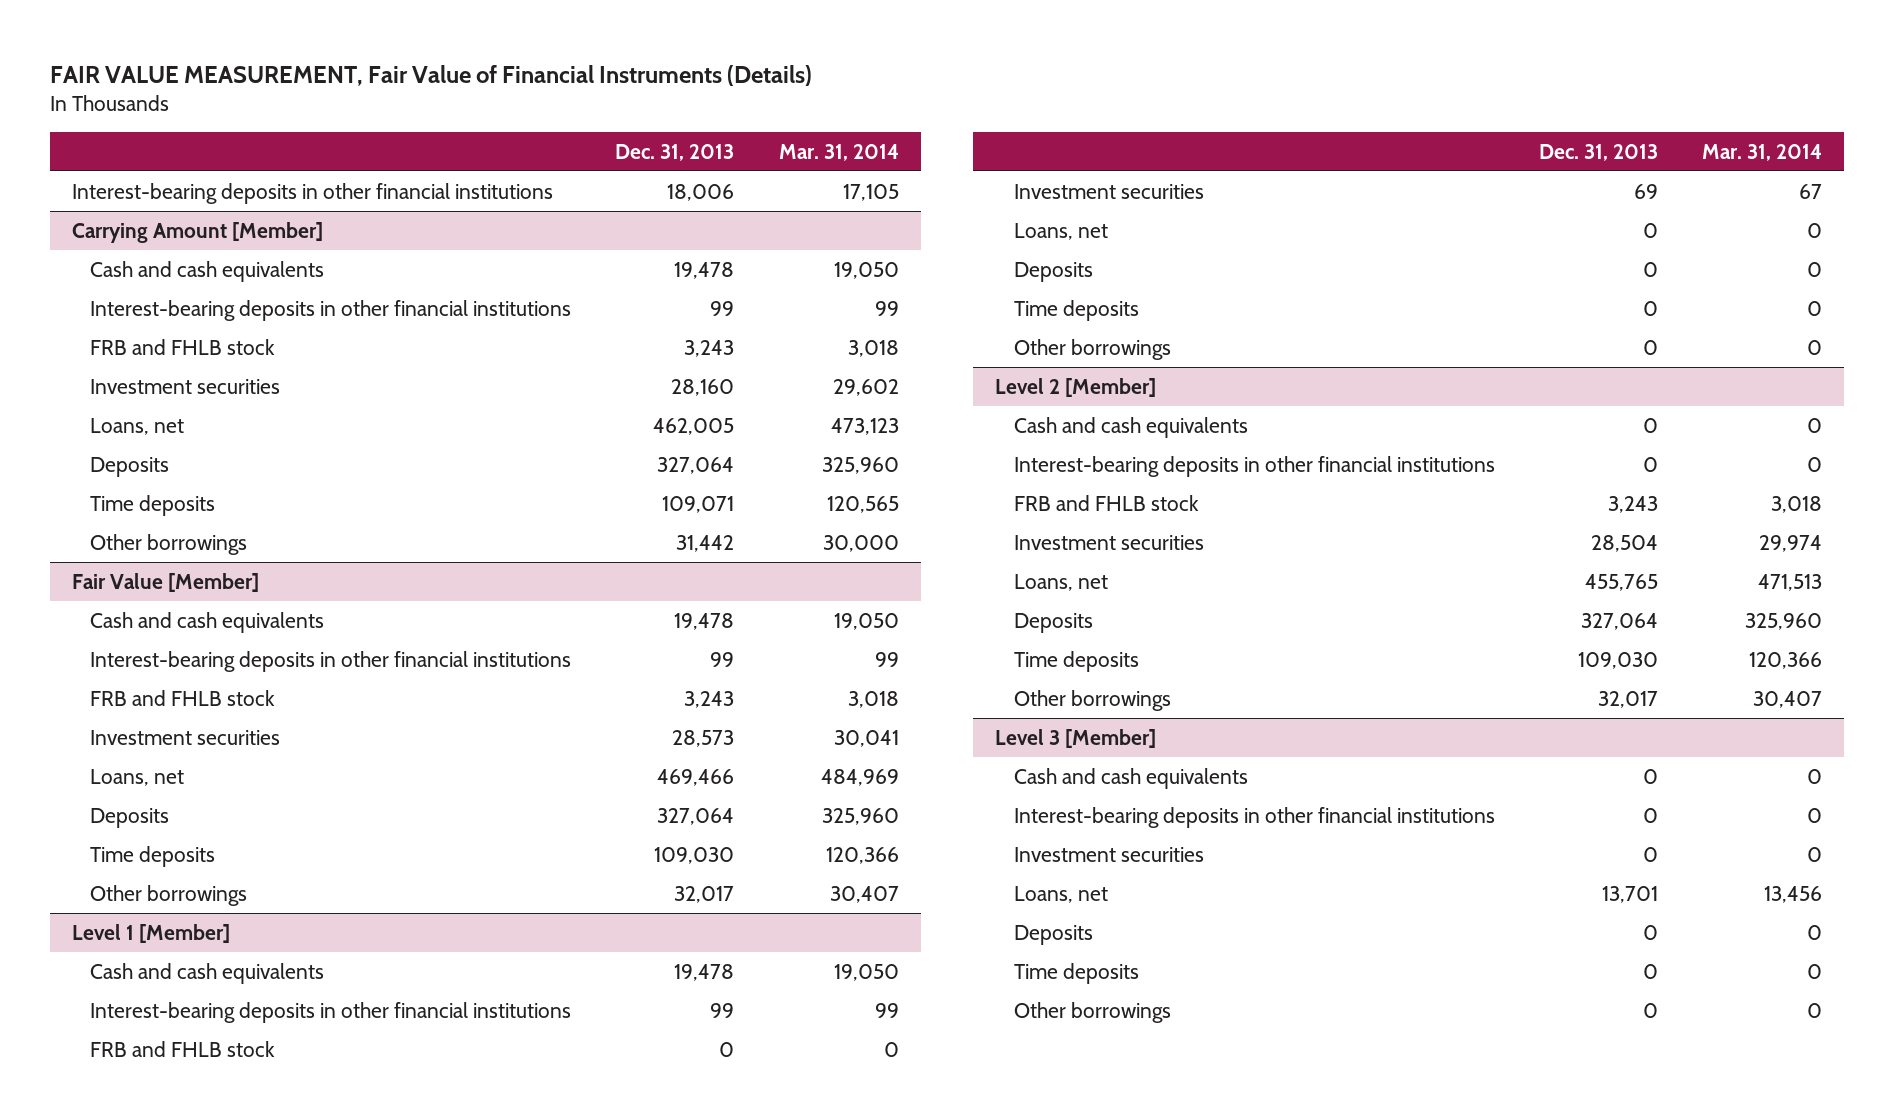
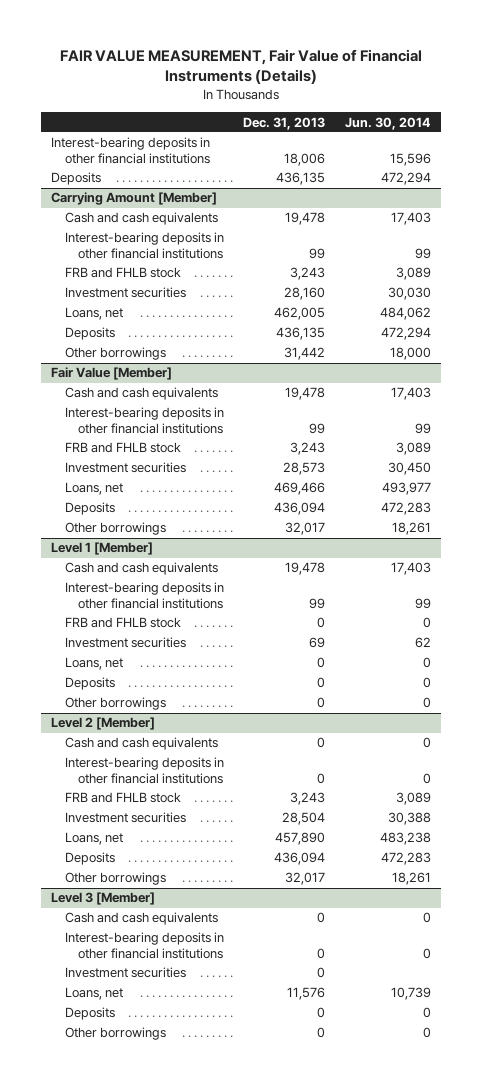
- | Dec. 31, 2013 | Mar. 31, 2014
+ | Dec. 31, 2013 | Jun. 30, 2014
+ Deposits | 436,135 | 472,294
@ Carrying Amount [Member]
- Deposits | 327,064 | 325,960
- Time deposits | 109,071 | 120,565
+ Deposits | 436,135 | 472,294
@ Fair Value [Member]
- Deposits | 327,064 | 325,960
- Time deposits | 109,030 | 120,366
+ Deposits | 436,094 | 472,283
@ Level 1 [Member]
- Time deposits | 0 | 0
@ Level 2 [Member]
- Loans, net | 455,765 | 471,513
- Deposits | 327,064 | 325,960
- Time deposits | 109,030 | 120,366
+ Loans, net | 457,890 | 483,238
+ Deposits | 436,094 | 472,283
@ Level 3 [Member]
- Loans, net | 13,701 | 13,456
+ Loans, net | 11,576 | 10,739
- Time deposits | 0 | 0

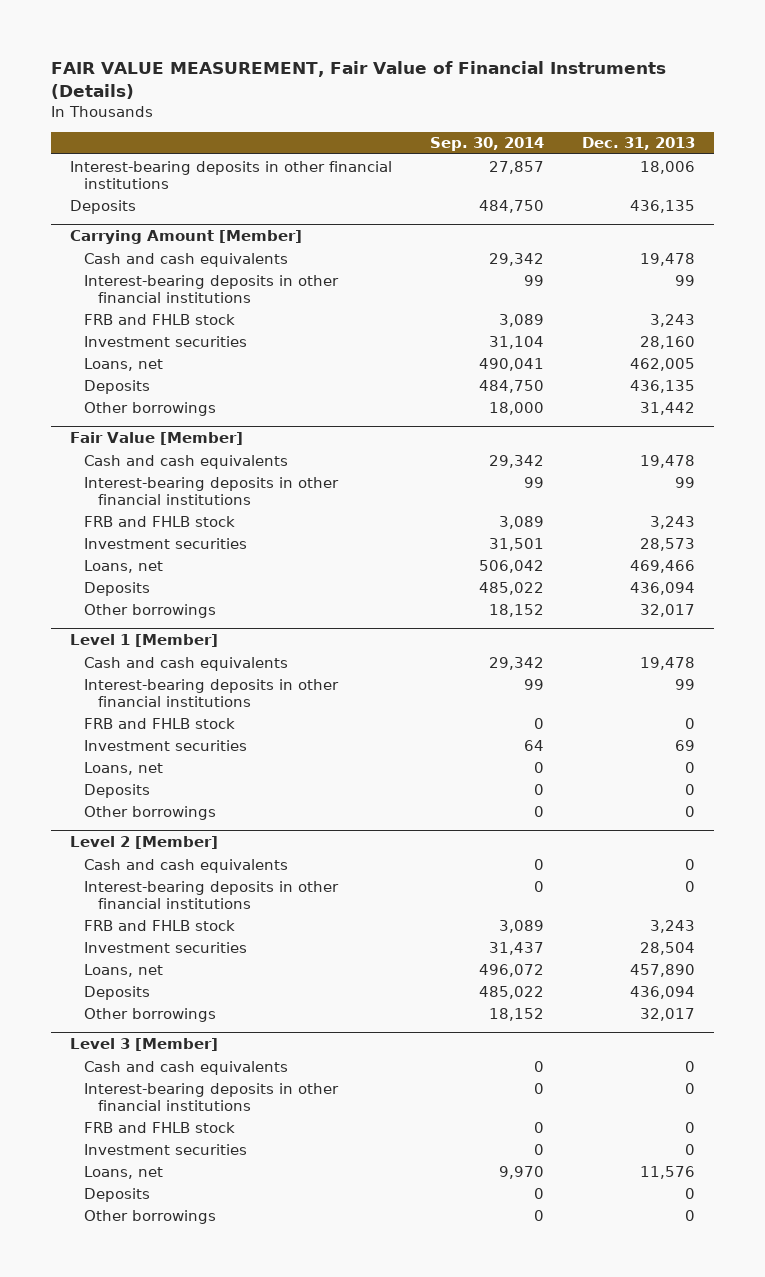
- | Dec. 31, 2013 | Jun. 30, 2014
+ | Sep. 30, 2014 | Dec. 31, 2013
@ Level 3 [Member]
+ FRB and FHLB stock | 0 | 0

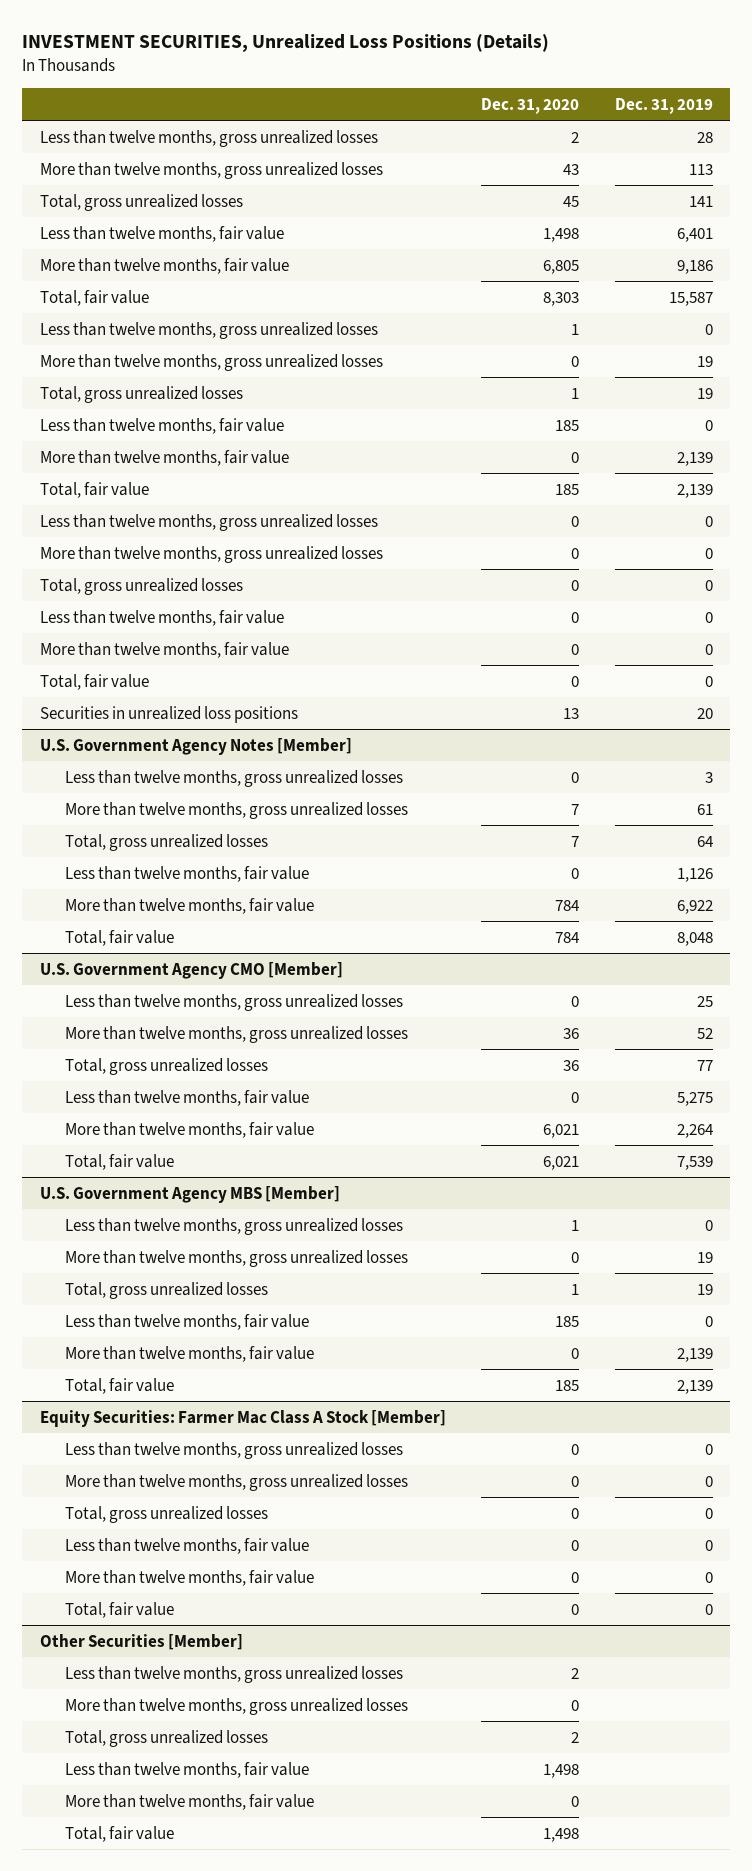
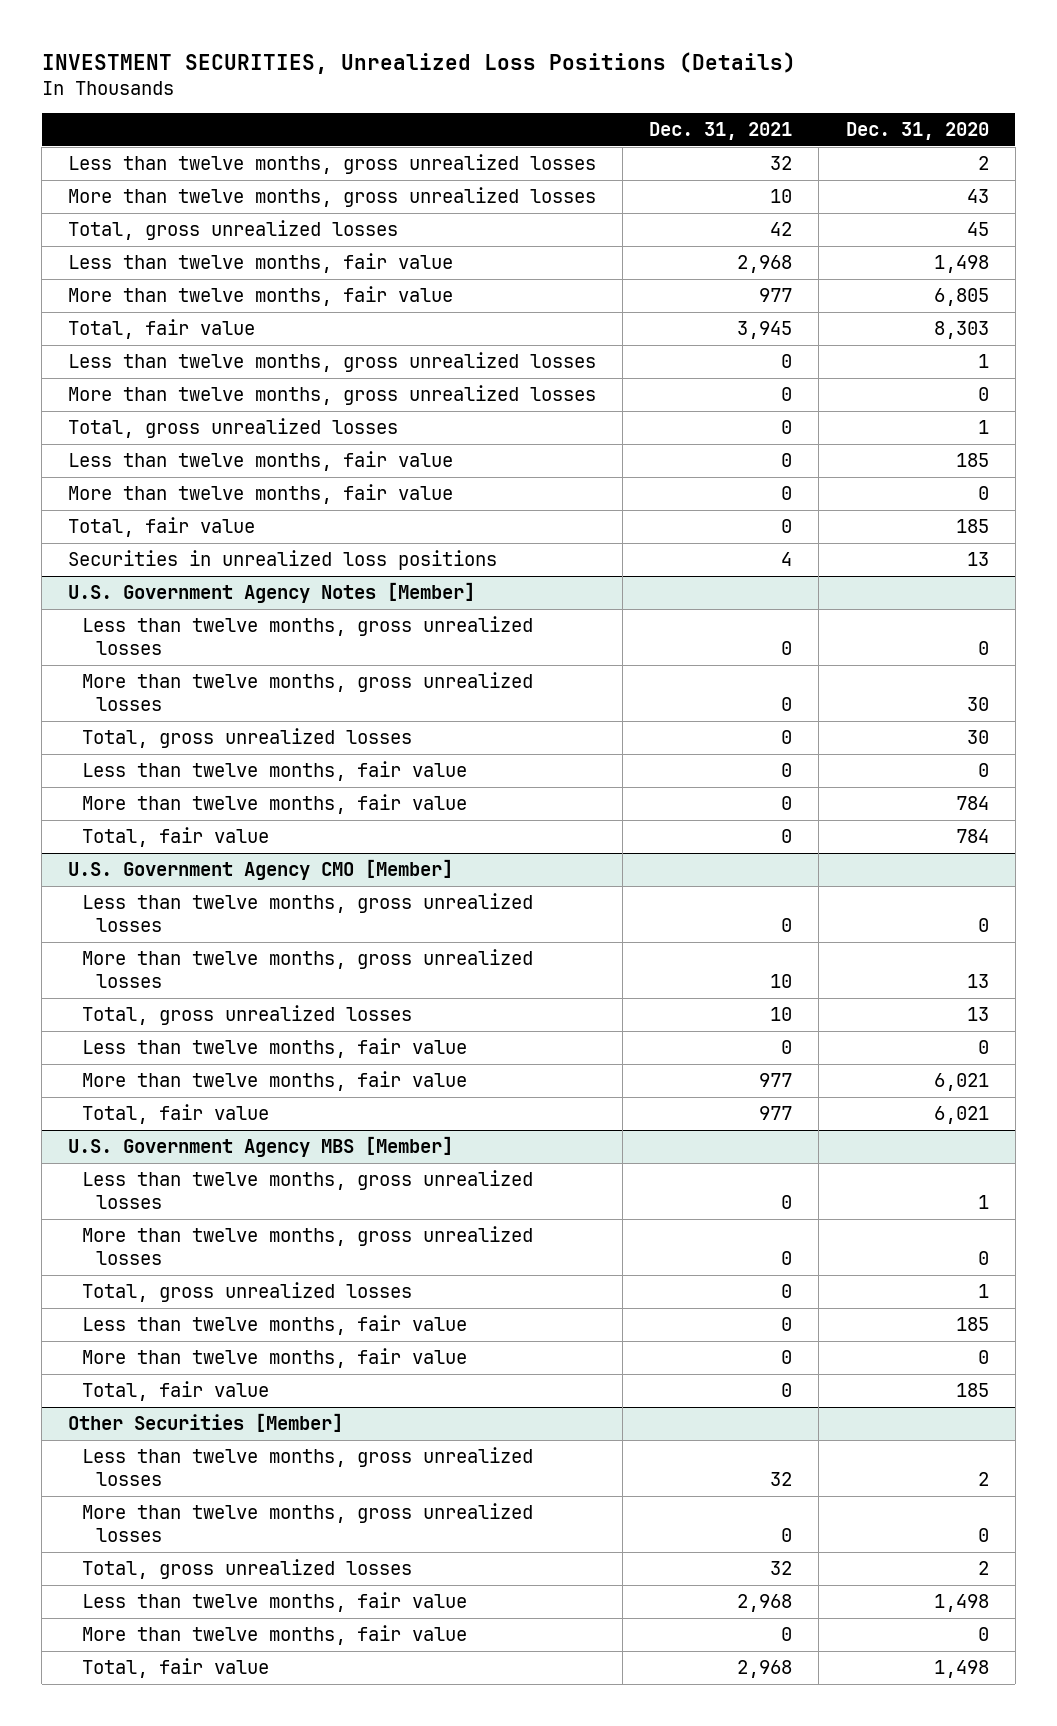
- | Dec. 31, 2020 | Dec. 31, 2019
+ | Dec. 31, 2021 | Dec. 31, 2020
- Less than twelve months, gross unrealized losses | 0 | 0
- More than twelve months, gross unrealized losses | 0 | 0
- Total, gross unrealized losses | 0 | 0
- Less than twelve months, fair value | 0 | 0
- More than twelve months, fair value | 0 | 0
- Total, fair value | 0 | 0
@ U.S. Government Agency Notes [Member]
- More than twelve months, gross unrealized losses | 7 | 61
- Total, gross unrealized losses | 7 | 64
+ More than twelve months, gross unrealized losses | 0 | 30
+ Total, gross unrealized losses | 0 | 30
@ U.S. Government Agency CMO [Member]
- More than twelve months, gross unrealized losses | 36 | 52
- Total, gross unrealized losses | 36 | 77
+ More than twelve months, gross unrealized losses | 10 | 13
+ Total, gross unrealized losses | 10 | 13
- Equity Securities: Farmer Mac Class A Stock [Member]
- Less than twelve months, gross unrealized losses | 0 | 0
- More than twelve months, gross unrealized losses | 0 | 0
- Total, gross unrealized losses | 0 | 0
- Less than twelve months, fair value | 0 | 0
- More than twelve months, fair value | 0 | 0
- Total, fair value | 0 | 0

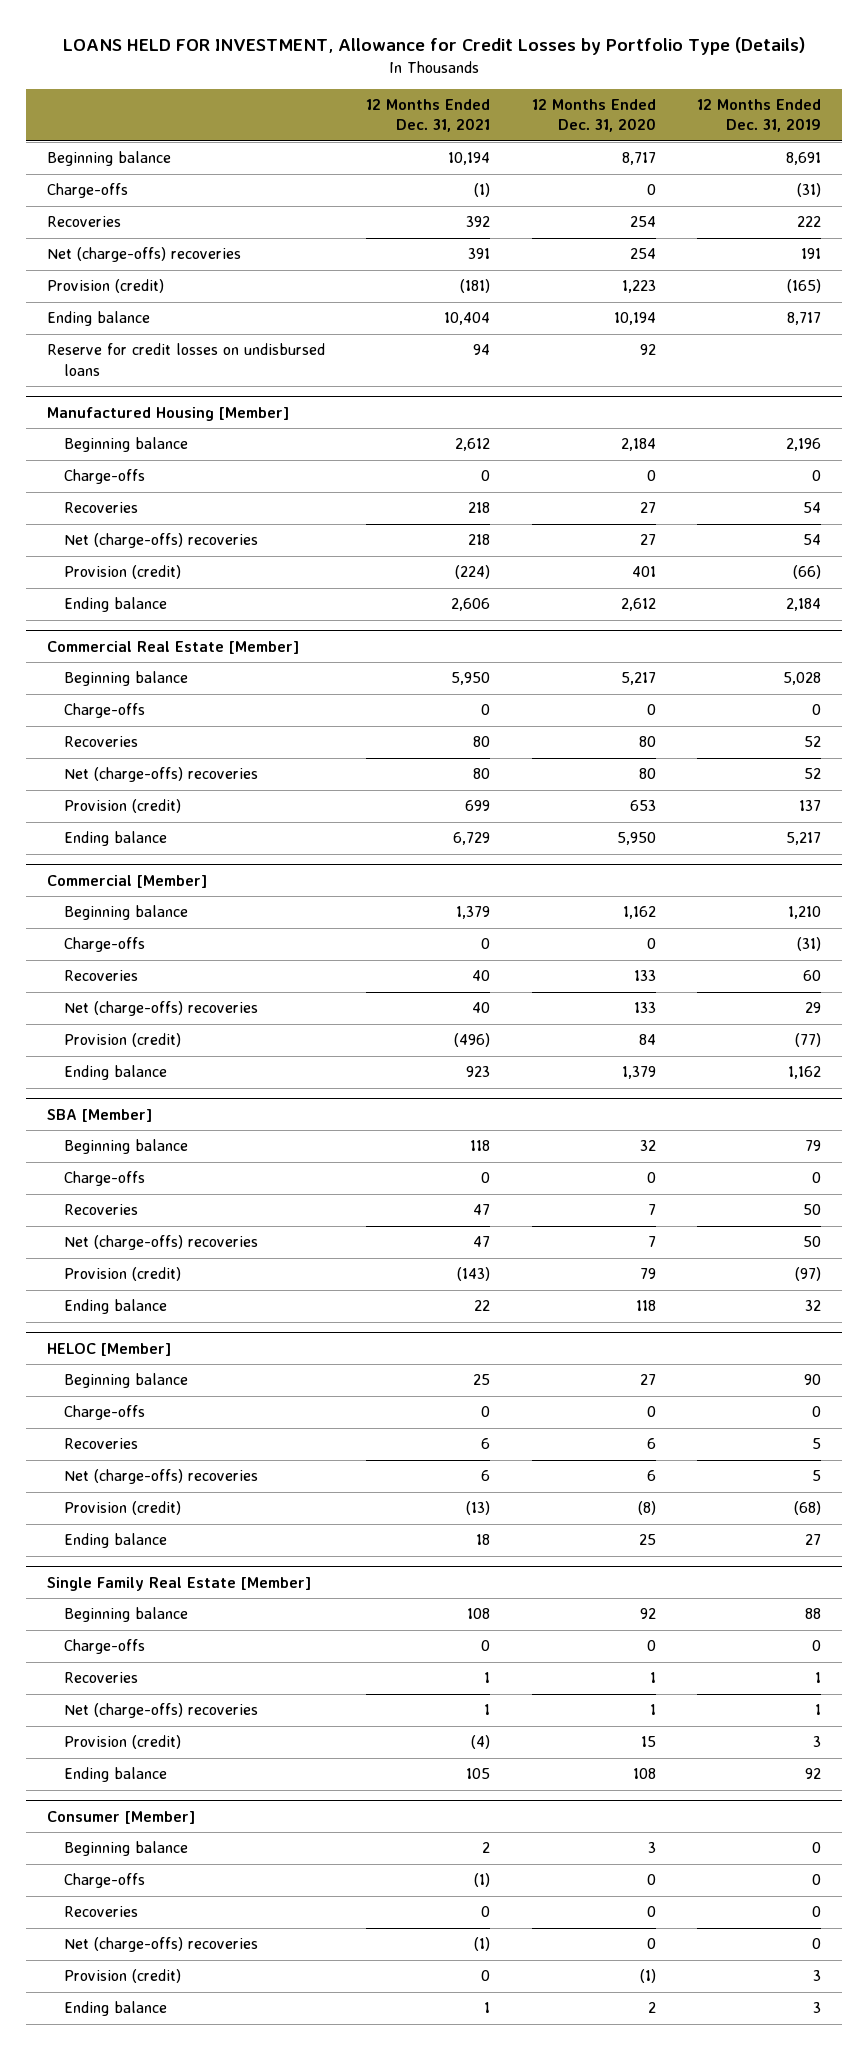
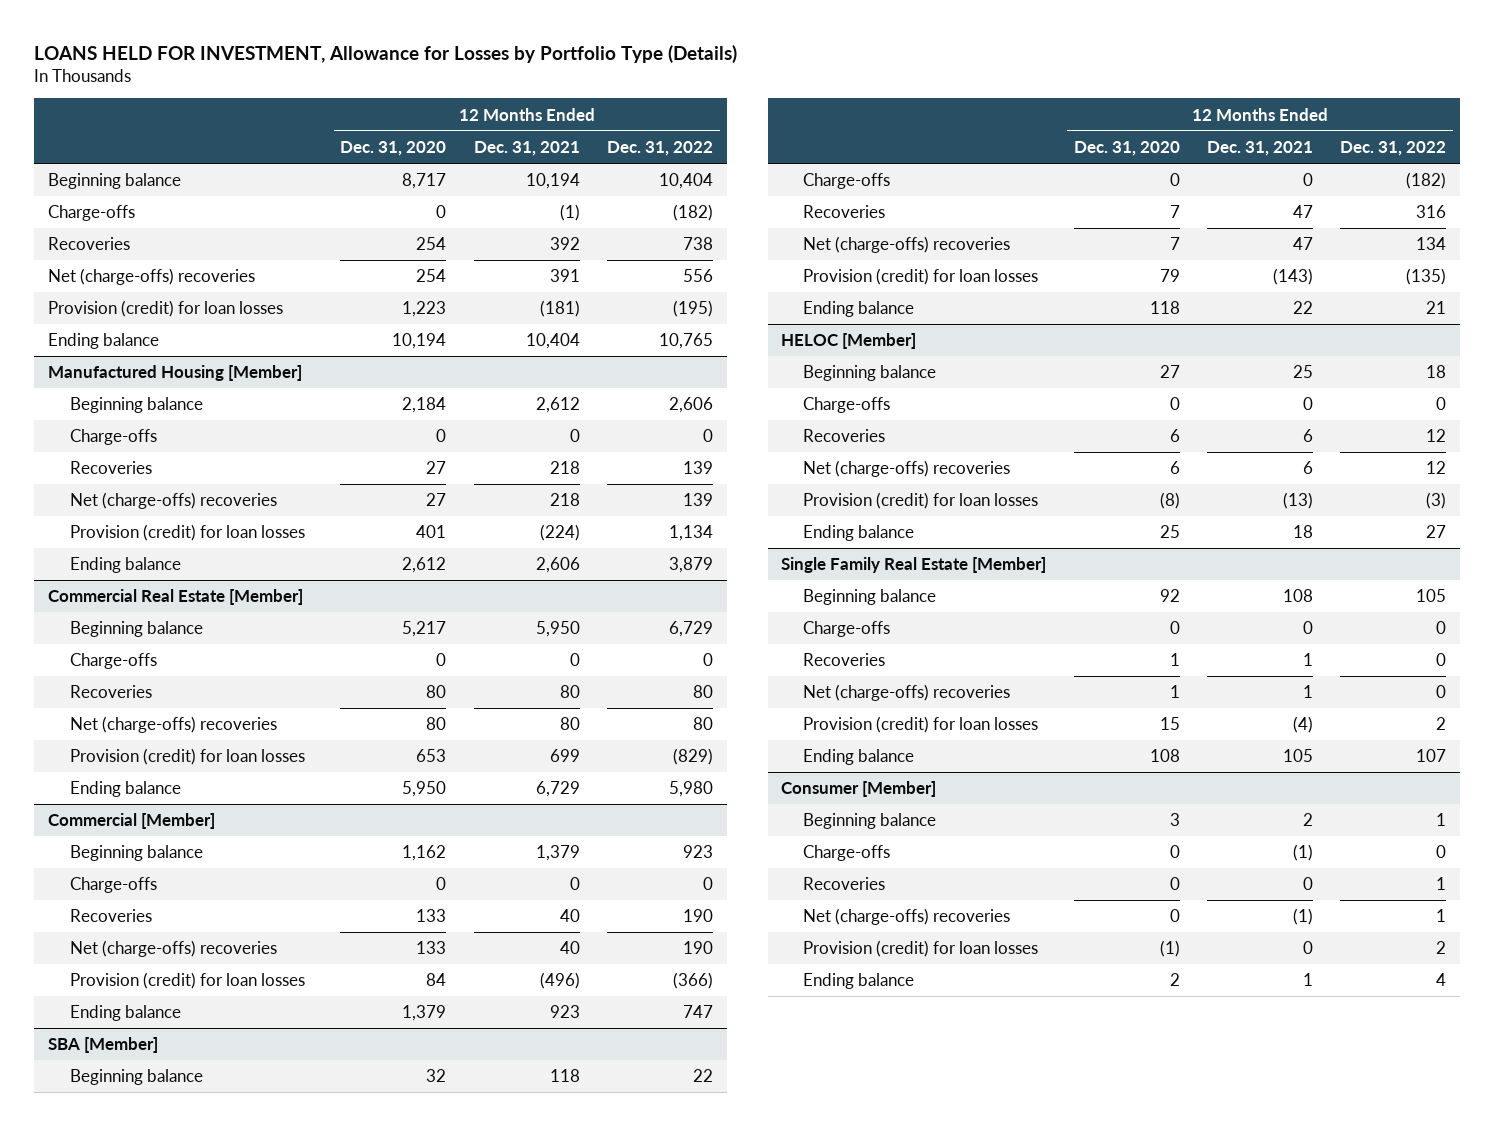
- LOANS HELD FOR INVESTMENT, Allowance for Credit Losses by Portfolio Type (Details)
+ LOANS HELD FOR INVESTMENT, Allowance for Losses by Portfolio Type (Details)
- | 12 Months Ended Dec. 31, 2021 | 12 Months Ended Dec. 31, 2020 | 12 Months Ended Dec. 31, 2019
+ | 12 Months Ended Dec. 31, 2020 | 12 Months Ended Dec. 31, 2021 | 12 Months Ended Dec. 31, 2022
- Provision (credit) | (181) | 1,223 | (165)
+ Provision (credit) for loan losses | 1,223 | (181) | (195)
- Reserve for credit losses on undisbursed loans | 94 | 92 |
@ Manufactured Housing [Member]
- Provision (credit) | (224) | 401 | (66)
+ Provision (credit) for loan losses | 401 | (224) | 1,134
@ Commercial Real Estate [Member]
- Provision (credit) | 699 | 653 | 137
+ Provision (credit) for loan losses | 653 | 699 | (829)
@ Commercial [Member]
- Provision (credit) | (496) | 84 | (77)
+ Provision (credit) for loan losses | 84 | (496) | (366)
@ SBA [Member]
- Provision (credit) | (143) | 79 | (97)
+ Provision (credit) for loan losses | 79 | (143) | (135)
@ HELOC [Member]
- Provision (credit) | (13) | (8) | (68)
+ Provision (credit) for loan losses | (8) | (13) | (3)
@ Single Family Real Estate [Member]
- Provision (credit) | (4) | 15 | 3
+ Provision (credit) for loan losses | 15 | (4) | 2
@ Consumer [Member]
- Provision (credit) | 0 | (1) | 3
+ Provision (credit) for loan losses | (1) | 0 | 2

